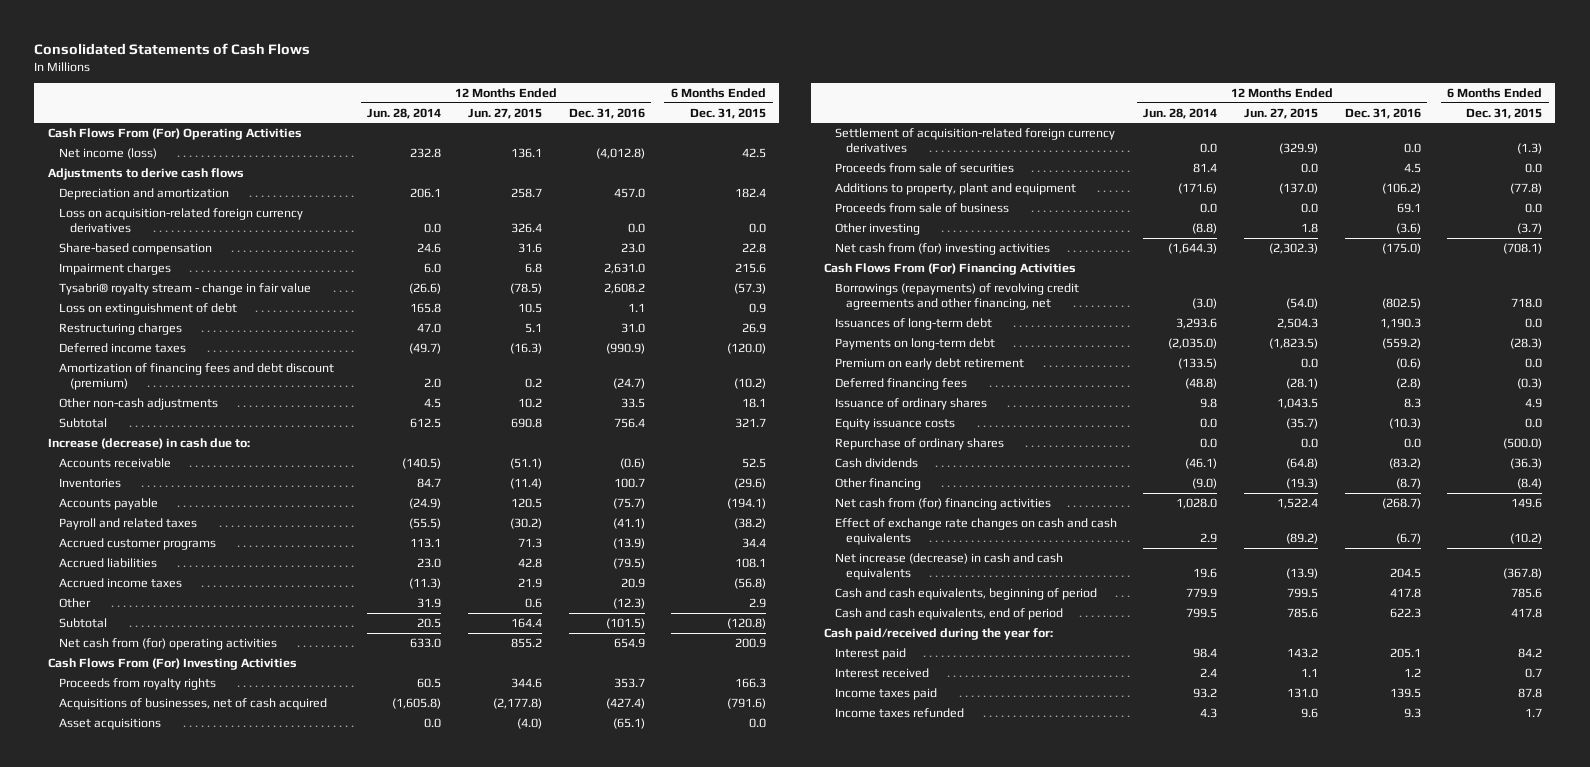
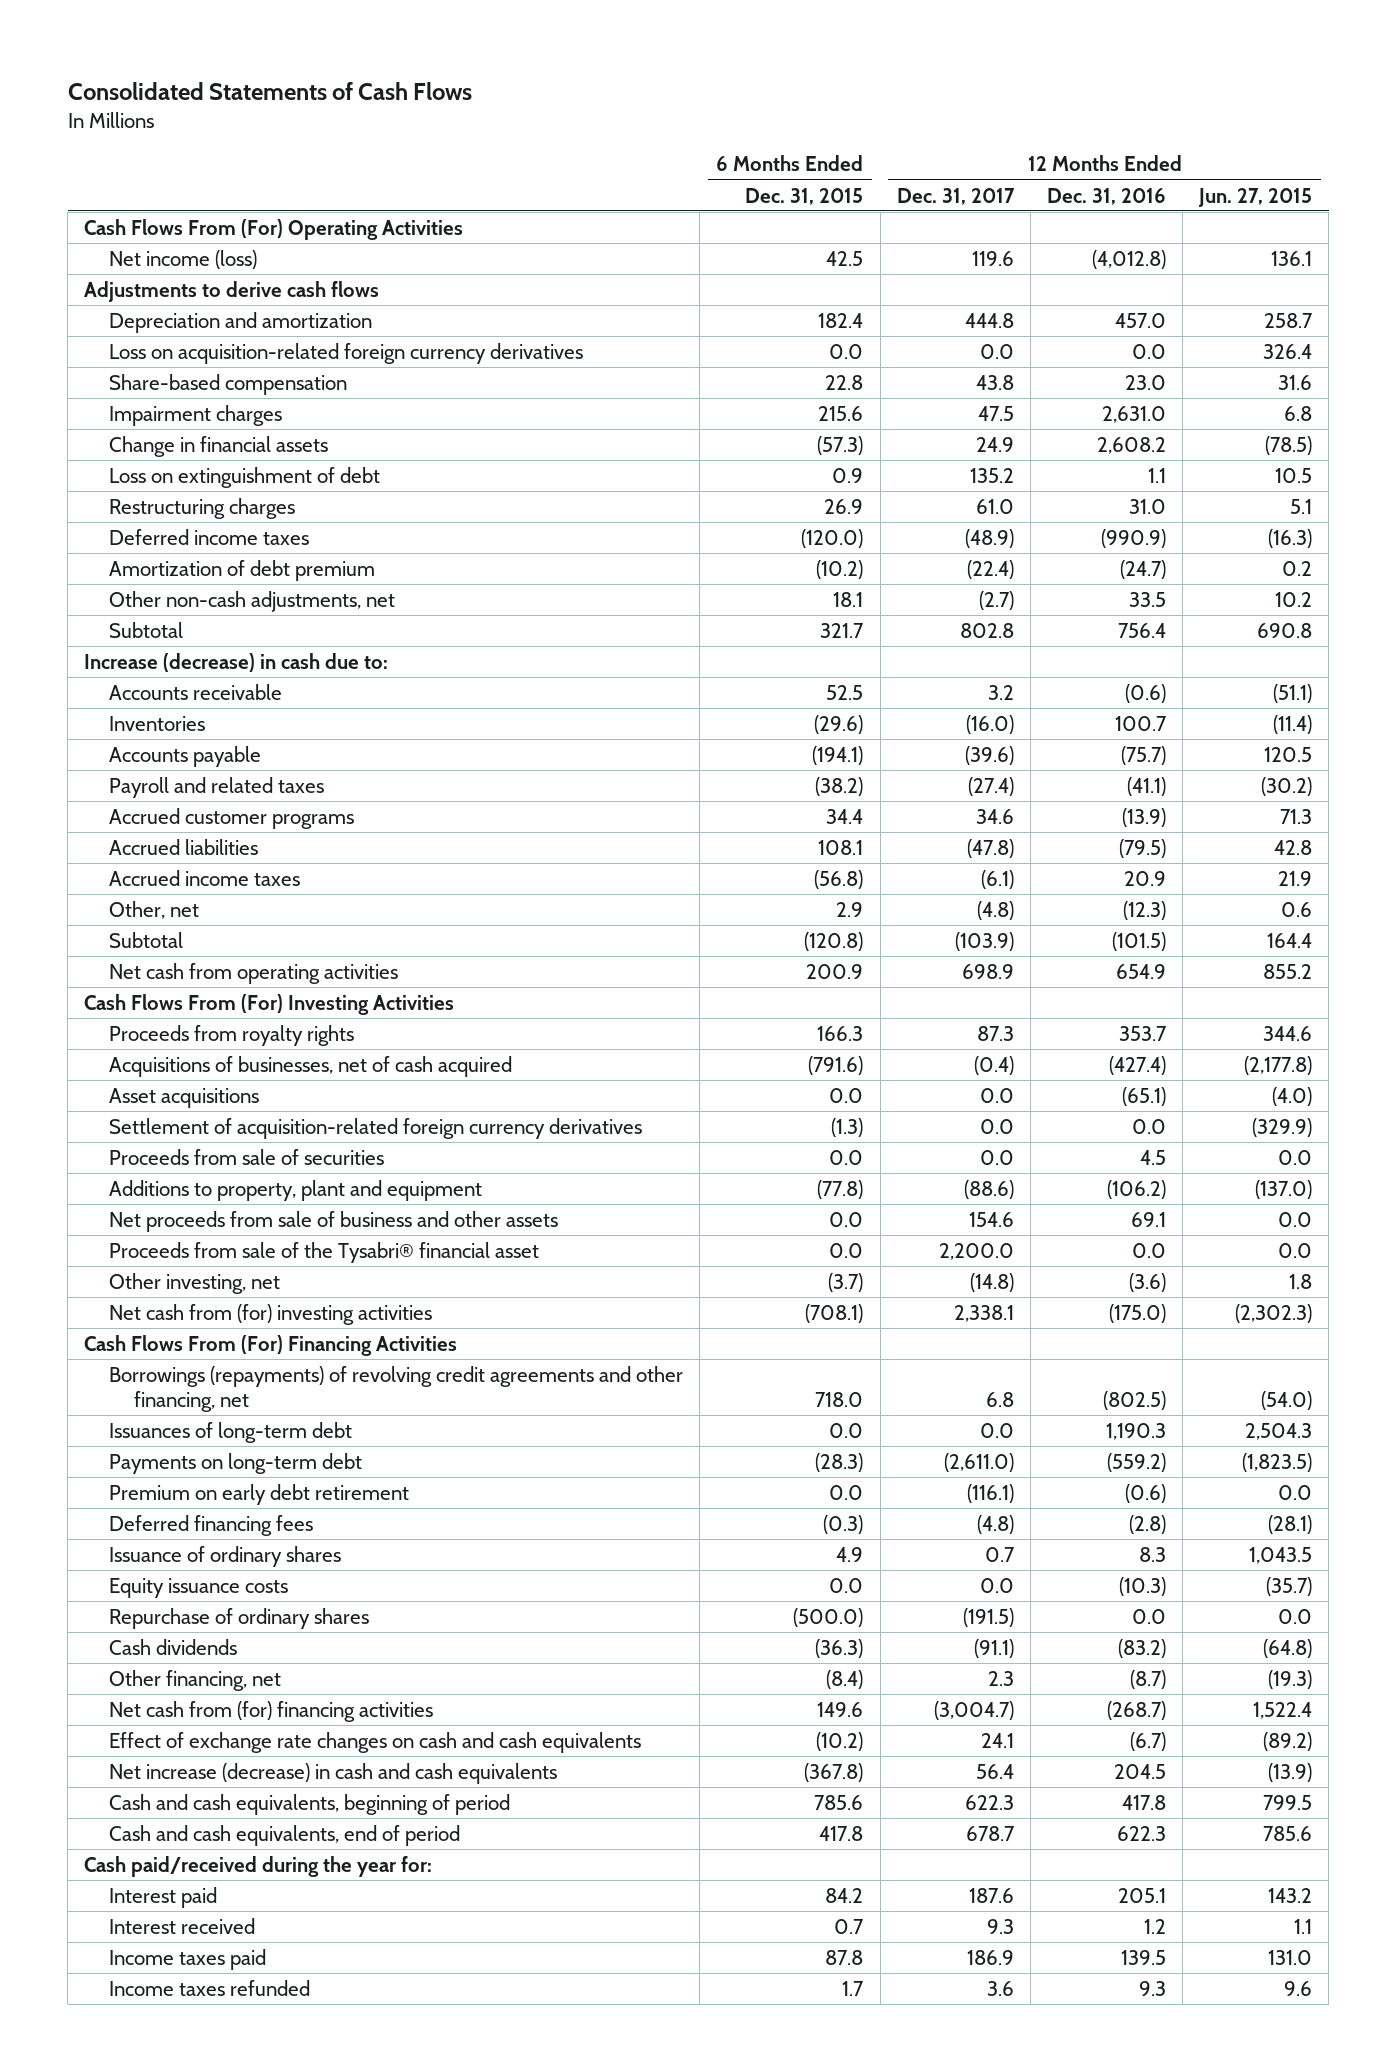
- | 12 Months Ended Jun. 28, 2014 | 12 Months Ended Jun. 27, 2015 | 12 Months Ended Dec. 31, 2016 | 6 Months Ended Dec. 31, 2015
+ | 6 Months Ended Dec. 31, 2015 | 12 Months Ended Dec. 31, 2017 | 12 Months Ended Dec. 31, 2016 | 12 Months Ended Jun. 27, 2015
- Tysabri® royalty stream - change in fair value | (26.6) | (78.5) | 2,608.2 | (57.3)
+ Change in financial assets | (57.3) | 24.9 | 2,608.2 | (78.5)
- Amortization of financing fees and debt discount (premium) | 2.0 | 0.2 | (24.7) | (10.2)
- Other non-cash adjustments | 4.5 | 10.2 | 33.5 | 18.1
+ Amortization of debt premium | (10.2) | (22.4) | (24.7) | 0.2
+ Other non-cash adjustments, net | 18.1 | (2.7) | 33.5 | 10.2
- Other | 31.9 | 0.6 | (12.3) | 2.9
+ Other, net | 2.9 | (4.8) | (12.3) | 0.6
- Net cash from (for) operating activities | 633.0 | 855.2 | 654.9 | 200.9
+ Net cash from operating activities | 200.9 | 698.9 | 654.9 | 855.2
- Proceeds from sale of business | 0.0 | 0.0 | 69.1 | 0.0
- Other investing | (8.8) | 1.8 | (3.6) | (3.7)
+ Net proceeds from sale of business and other assets | 0.0 | 154.6 | 69.1 | 0.0
+ Proceeds from sale of the Tysabri® financial asset | 0.0 | 2,200.0 | 0.0 | 0.0
+ Other investing, net | (3.7) | (14.8) | (3.6) | 1.8
- Other financing | (9.0) | (19.3) | (8.7) | (8.4)
+ Other financing, net | (8.4) | 2.3 | (8.7) | (19.3)

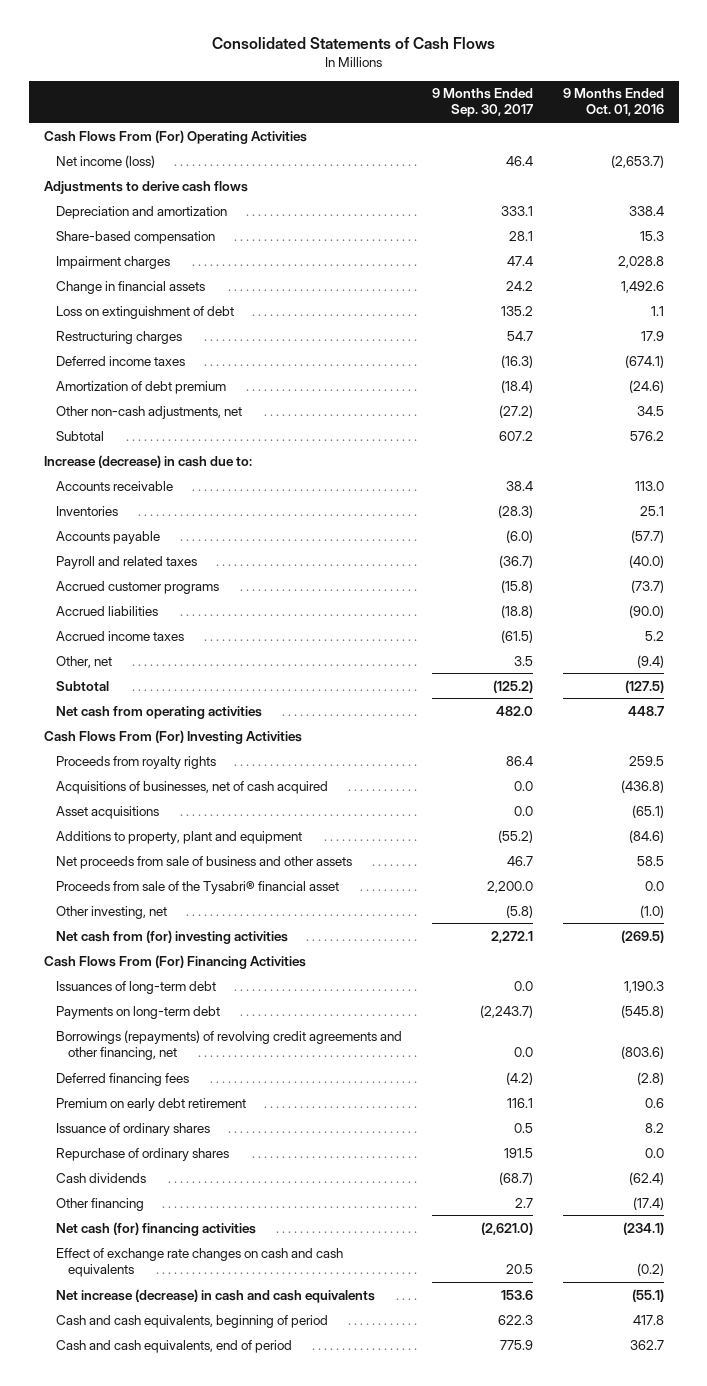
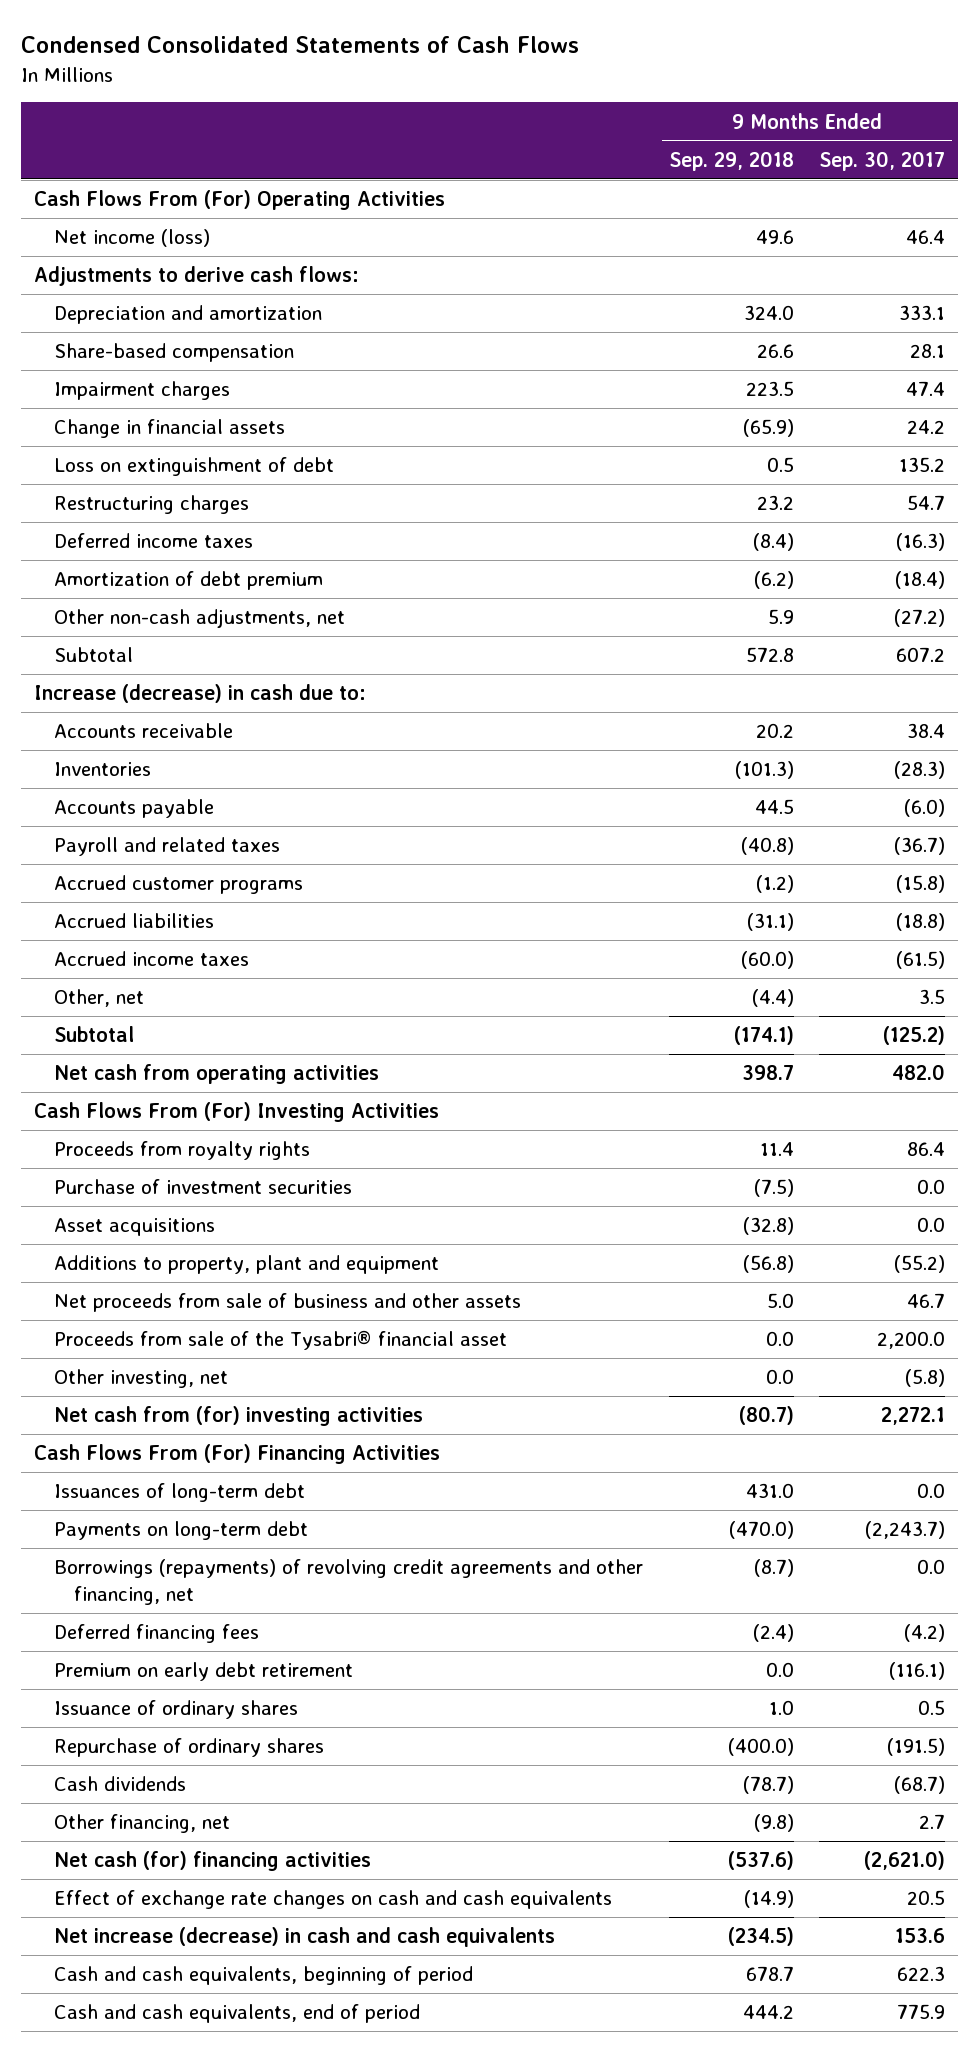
- Consolidated Statements of Cash Flows
+ Condensed Consolidated Statements of Cash Flows
- | 9 Months Ended Sep. 30, 2017 | 9 Months Ended Oct. 01, 2016
+ | 9 Months Ended Sep. 29, 2018 | 9 Months Ended Sep. 30, 2017
- Adjustments to derive cash flows
+ Adjustments to derive cash flows:
- Acquisitions of businesses, net of cash acquired | 0.0 | (436.8)
+ Purchase of investment securities | (7.5) | 0.0
- Premium on early debt retirement | 116.1 | 0.6
+ Premium on early debt retirement | 0.0 | (116.1)
- Repurchase of ordinary shares | 191.5 | 0.0
+ Repurchase of ordinary shares | (400.0) | (191.5)
- Other financing | 2.7 | (17.4)
+ Other financing, net | (9.8) | 2.7

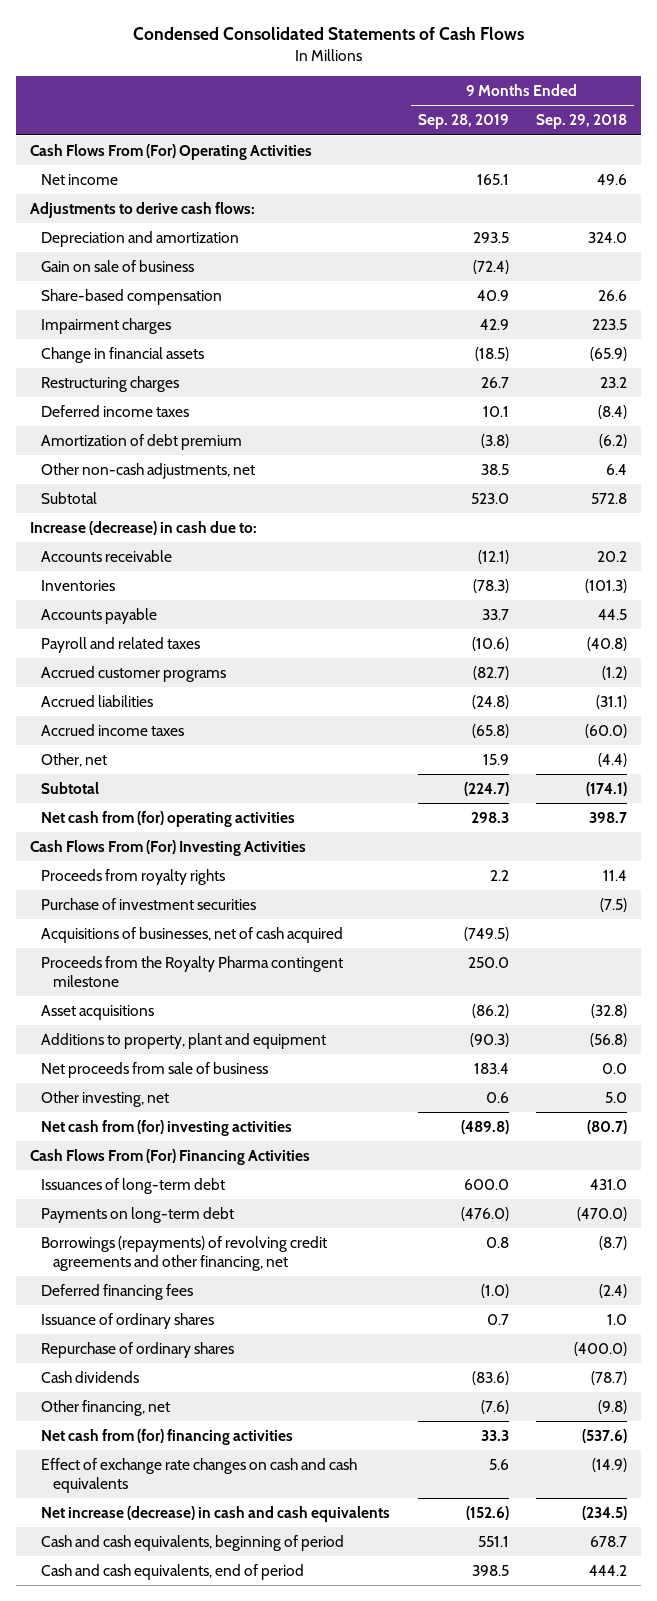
- | 9 Months Ended Sep. 29, 2018 | 9 Months Ended Sep. 30, 2017
+ | 9 Months Ended Sep. 28, 2019 | 9 Months Ended Sep. 29, 2018
- Net income (loss) | 49.6 | 46.4
+ Net income | 165.1 | 49.6
+ Gain on sale of business | (72.4) |
- Loss on extinguishment of debt | 0.5 | 135.2
- Other non-cash adjustments, net | 5.9 | (27.2)
+ Other non-cash adjustments, net | 38.5 | 6.4
- Net cash from operating activities | 398.7 | 482.0
+ Net cash from (for) operating activities | 298.3 | 398.7
+ Acquisitions of businesses, net of cash acquired | (749.5) |
+ Proceeds from the Royalty Pharma contingent milestone | 250.0 |
- Net proceeds from sale of business and other assets | 5.0 | 46.7
- Proceeds from sale of the Tysabri® financial asset | 0.0 | 2,200.0
- Other investing, net | 0.0 | (5.8)
+ Net proceeds from sale of business | 183.4 | 0.0
+ Other investing, net | 0.6 | 5.0
- Premium on early debt retirement | 0.0 | (116.1)
- Net cash (for) financing activities | (537.6) | (2,621.0)
+ Net cash from (for) financing activities | 33.3 | (537.6)

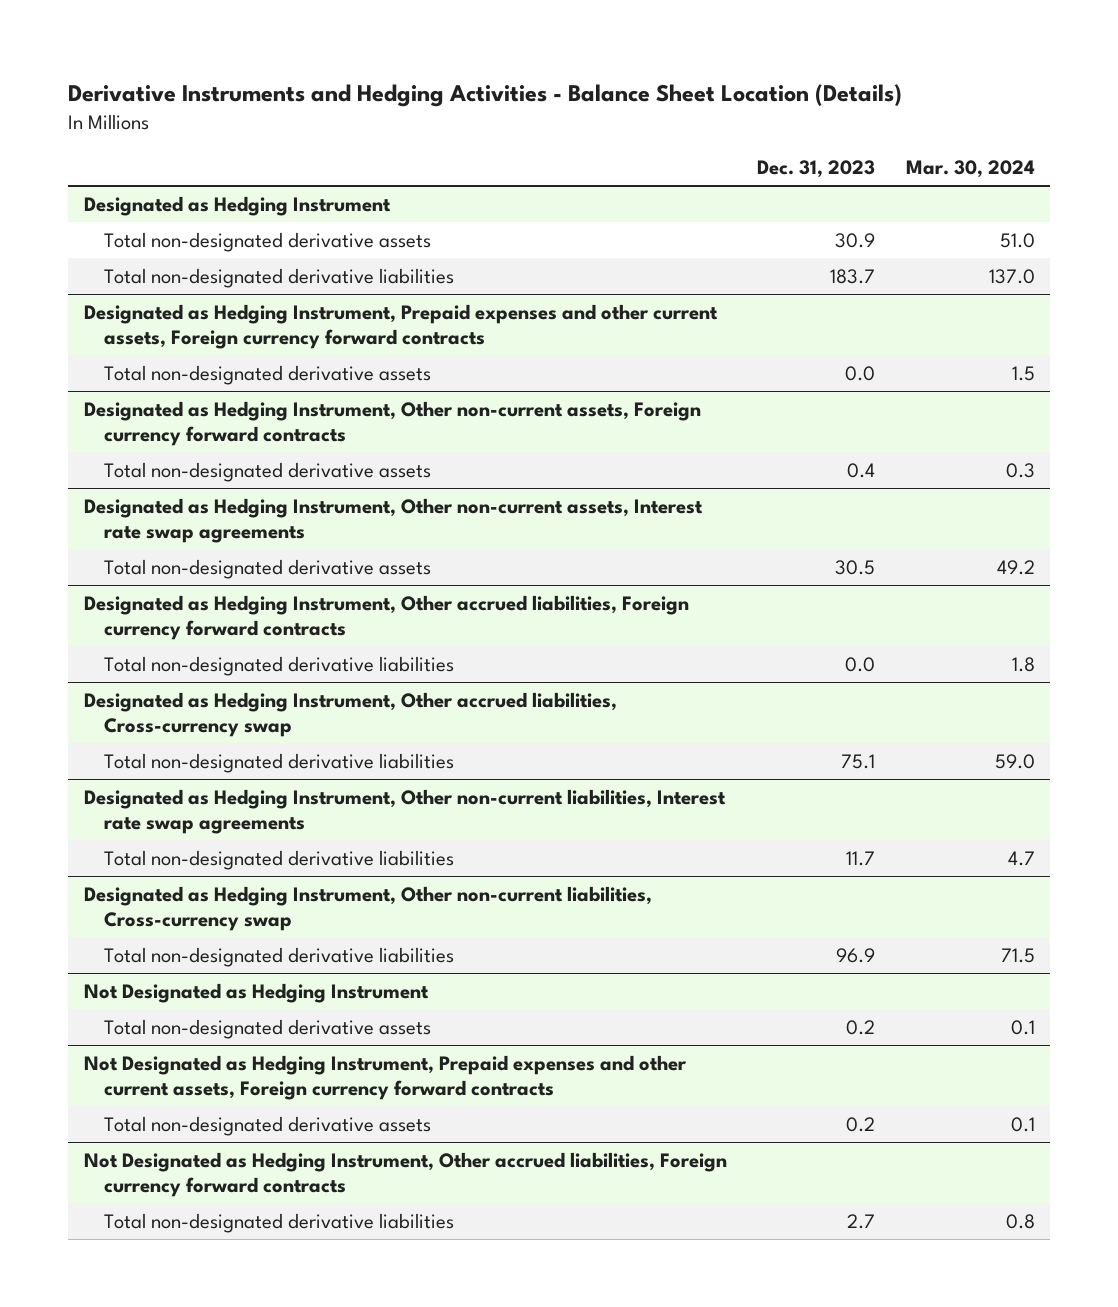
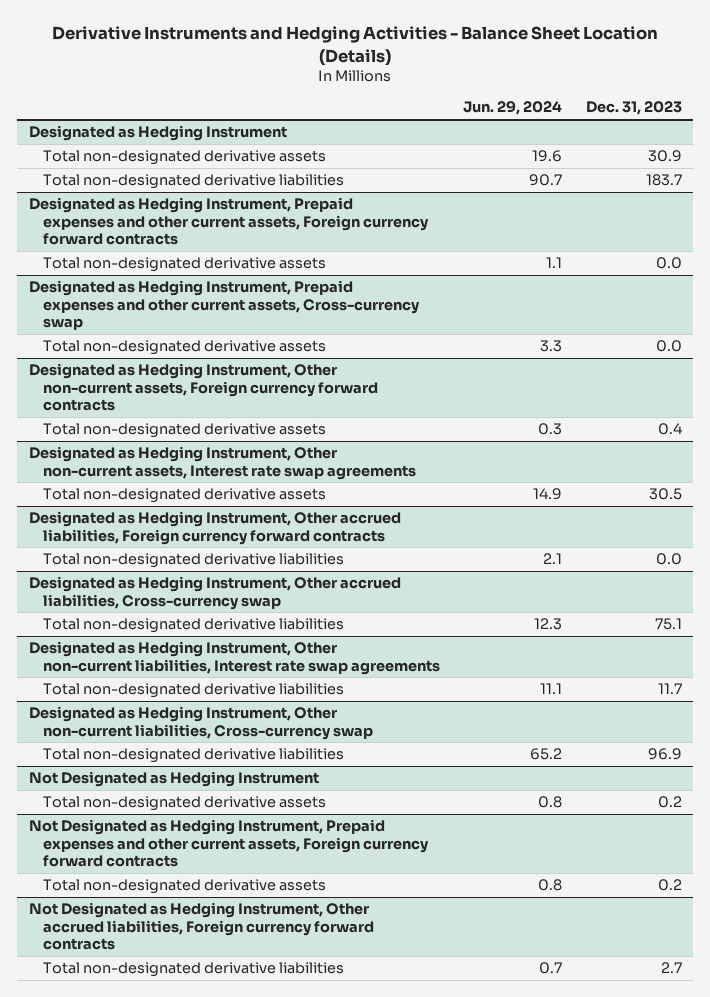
- | Dec. 31, 2023 | Mar. 30, 2024
+ | Jun. 29, 2024 | Dec. 31, 2023
+ Designated as Hedging Instrument, Prepaid expenses and other current assets, Cross-currency swap
+ Total non-designated derivative assets | 3.3 | 0.0

